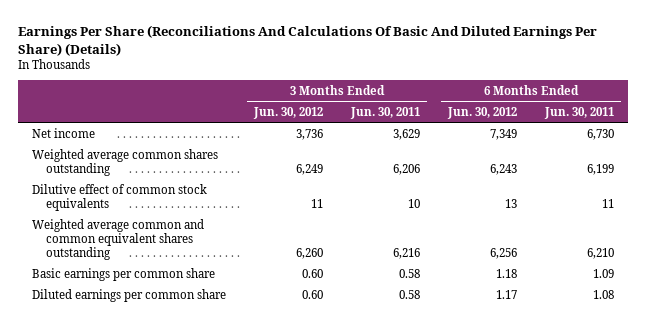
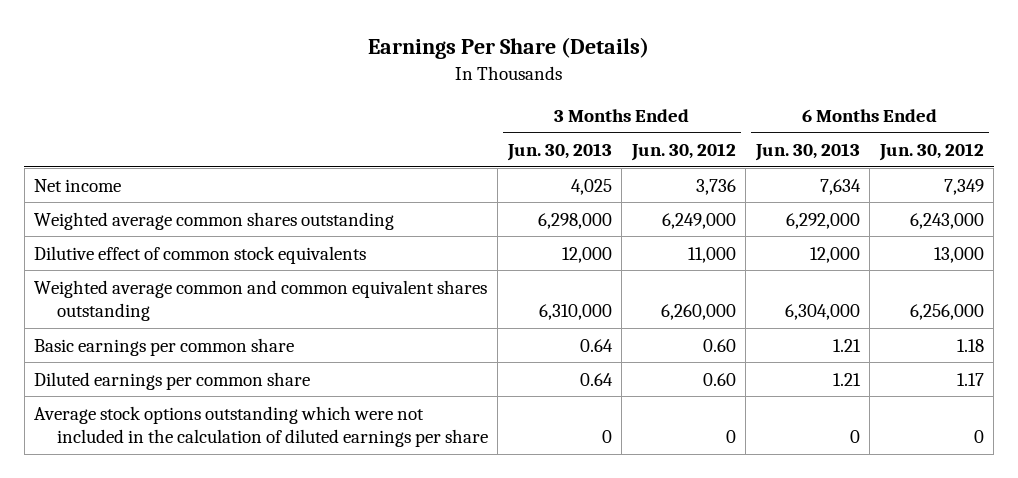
- Earnings Per Share (Reconciliations And Calculations Of Basic And Diluted Earnings Per Share) (Details)
+ Earnings Per Share (Details)
- | 3 Months Ended Jun. 30, 2012 | 3 Months Ended Jun. 30, 2011 | 6 Months Ended Jun. 30, 2012 | 6 Months Ended Jun. 30, 2011
+ | 3 Months Ended Jun. 30, 2013 | 3 Months Ended Jun. 30, 2012 | 6 Months Ended Jun. 30, 2013 | 6 Months Ended Jun. 30, 2012
- Weighted average common shares outstanding | 6,249 | 6,206 | 6,243 | 6,199
- Dilutive effect of common stock equivalents | 11 | 10 | 13 | 11
- Weighted average common and common equivalent shares outstanding | 6,260 | 6,216 | 6,256 | 6,210
+ Weighted average common shares outstanding | 6,298,000 | 6,249,000 | 6,292,000 | 6,243,000
+ Dilutive effect of common stock equivalents | 12,000 | 11,000 | 12,000 | 13,000
+ Weighted average common and common equivalent shares outstanding | 6,310,000 | 6,260,000 | 6,304,000 | 6,256,000
+ Average stock options outstanding which were not included in the calculation of diluted earnings per share | 0 | 0 | 0 | 0

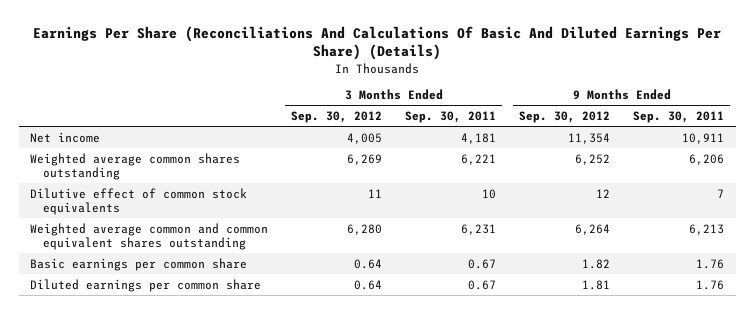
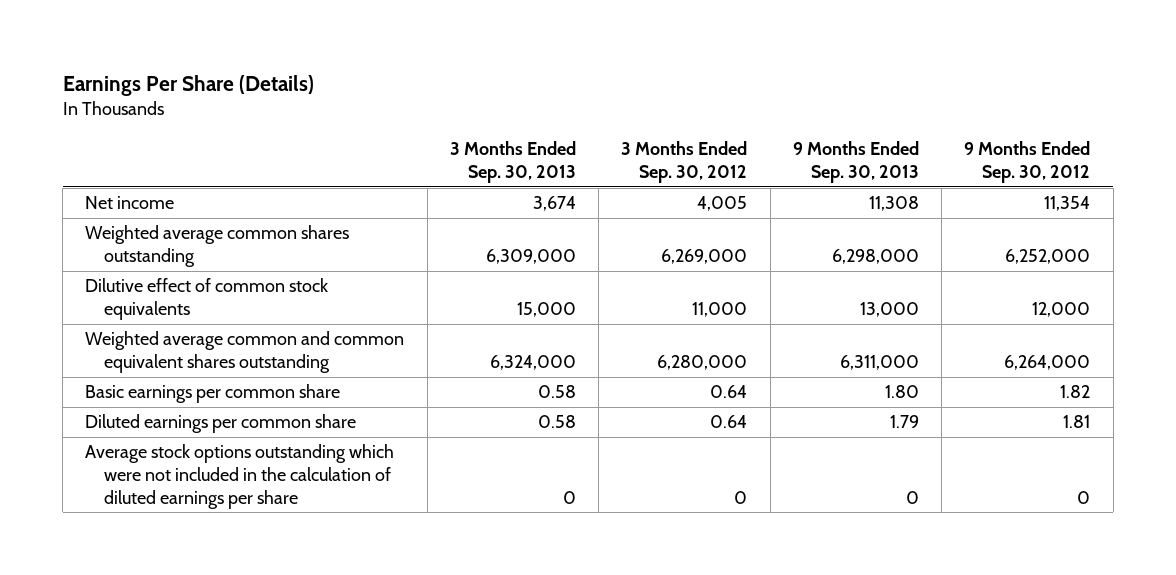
- Earnings Per Share (Reconciliations And Calculations Of Basic And Diluted Earnings Per Share) (Details)
+ Earnings Per Share (Details)
- | 3 Months Ended Sep. 30, 2012 | 3 Months Ended Sep. 30, 2011 | 9 Months Ended Sep. 30, 2012 | 9 Months Ended Sep. 30, 2011
+ | 3 Months Ended Sep. 30, 2013 | 3 Months Ended Sep. 30, 2012 | 9 Months Ended Sep. 30, 2013 | 9 Months Ended Sep. 30, 2012
- Weighted average common shares outstanding | 6,269 | 6,221 | 6,252 | 6,206
- Dilutive effect of common stock equivalents | 11 | 10 | 12 | 7
- Weighted average common and common equivalent shares outstanding | 6,280 | 6,231 | 6,264 | 6,213
+ Weighted average common shares outstanding | 6,309,000 | 6,269,000 | 6,298,000 | 6,252,000
+ Dilutive effect of common stock equivalents | 15,000 | 11,000 | 13,000 | 12,000
+ Weighted average common and common equivalent shares outstanding | 6,324,000 | 6,280,000 | 6,311,000 | 6,264,000
+ Average stock options outstanding which were not included in the calculation of diluted earnings per share | 0 | 0 | 0 | 0

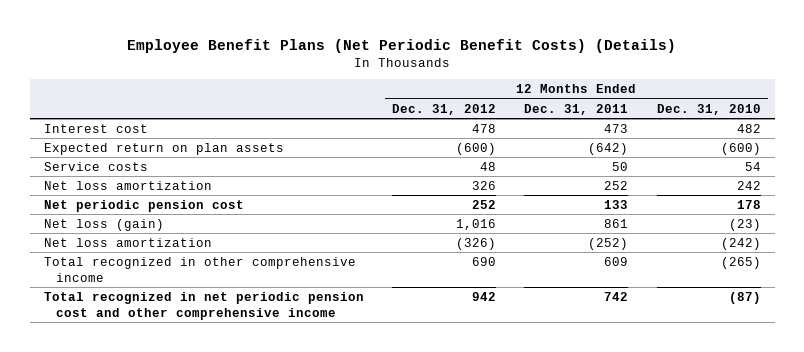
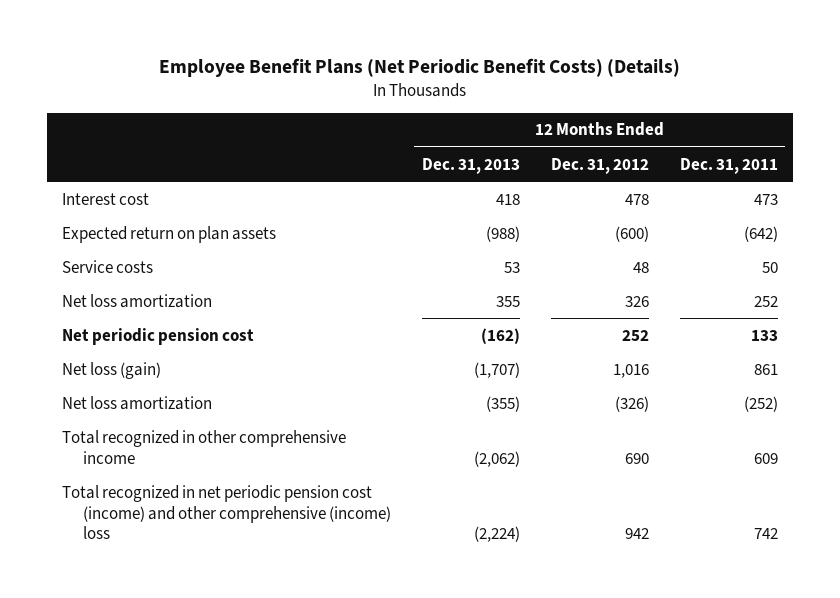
- | 12 Months Ended Dec. 31, 2012 | 12 Months Ended Dec. 31, 2011 | 12 Months Ended Dec. 31, 2010
+ | 12 Months Ended Dec. 31, 2013 | 12 Months Ended Dec. 31, 2012 | 12 Months Ended Dec. 31, 2011
- Total recognized in net periodic pension cost and other comprehensive income | 942 | 742 | (87)
+ Total recognized in net periodic pension cost (income) and other comprehensive (income) loss | (2,224) | 942 | 742

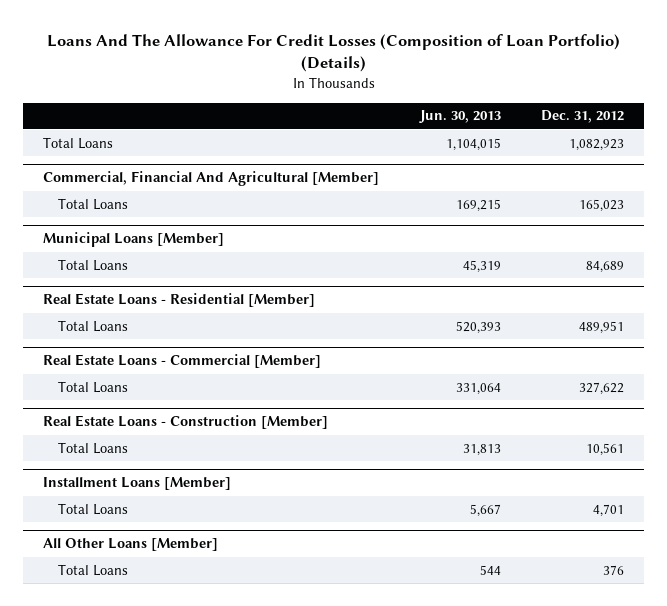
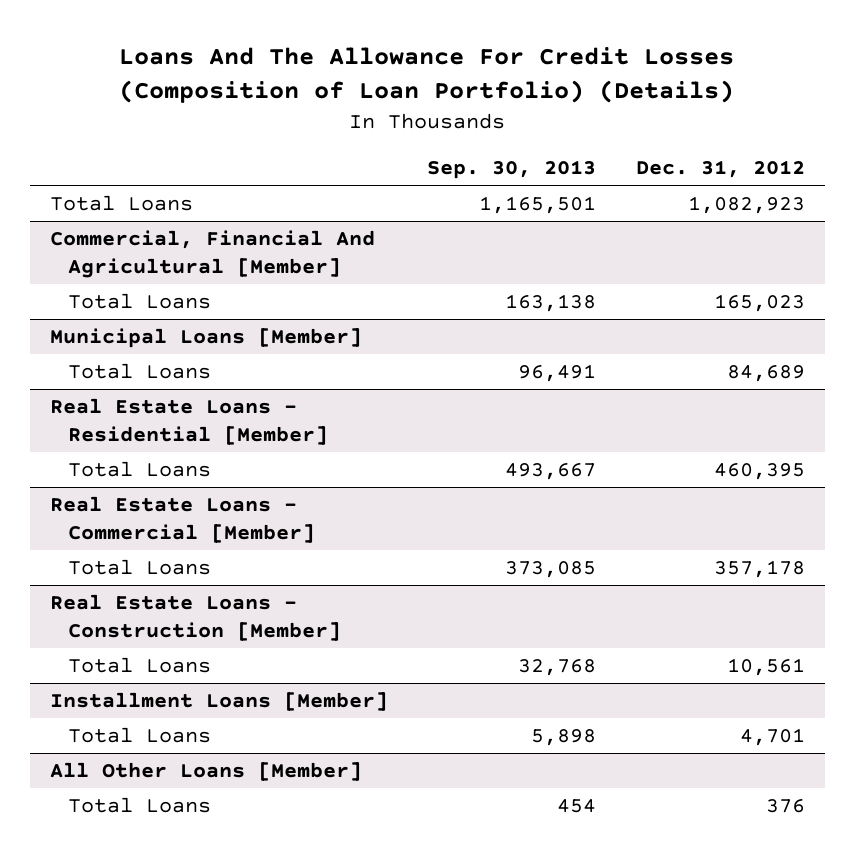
- | Jun. 30, 2013 | Dec. 31, 2012
+ | Sep. 30, 2013 | Dec. 31, 2012
@ Real Estate Loans - Residential [Member]
- Total Loans | 520,393 | 489,951
+ Total Loans | 493,667 | 460,395
@ Real Estate Loans - Commercial [Member]
- Total Loans | 331,064 | 327,622
+ Total Loans | 373,085 | 357,178

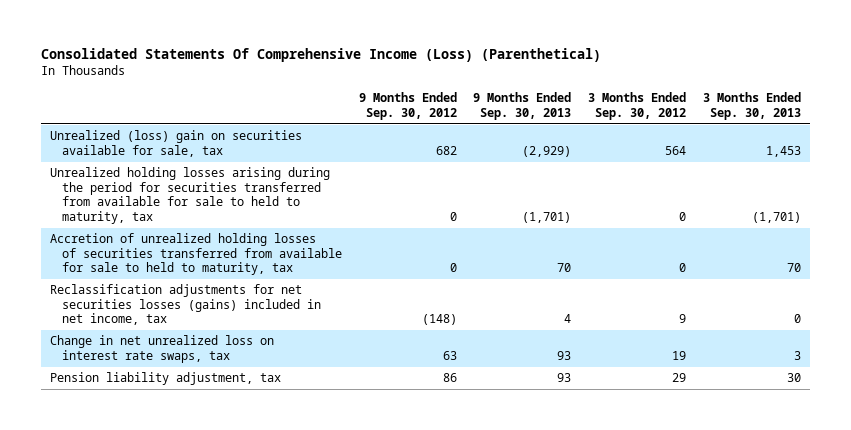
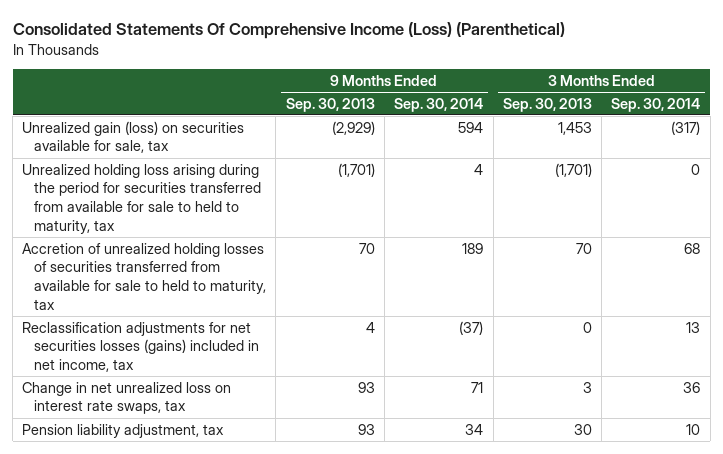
- | 9 Months Ended Sep. 30, 2012 | 9 Months Ended Sep. 30, 2013 | 3 Months Ended Sep. 30, 2012 | 3 Months Ended Sep. 30, 2013
+ | 9 Months Ended Sep. 30, 2013 | 9 Months Ended Sep. 30, 2014 | 3 Months Ended Sep. 30, 2013 | 3 Months Ended Sep. 30, 2014
- Unrealized (loss) gain on securities available for sale, tax | 682 | (2,929) | 564 | 1,453
- Unrealized holding losses arising during the period for securities transferred from available for sale to held to maturity, tax | 0 | (1,701) | 0 | (1,701)
+ Unrealized gain (loss) on securities available for sale, tax | (2,929) | 594 | 1,453 | (317)
+ Unrealized holding loss arising during the period for securities transferred from available for sale to held to maturity, tax | (1,701) | 4 | (1,701) | 0

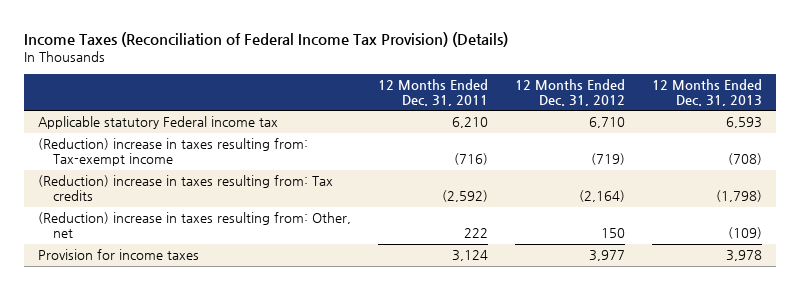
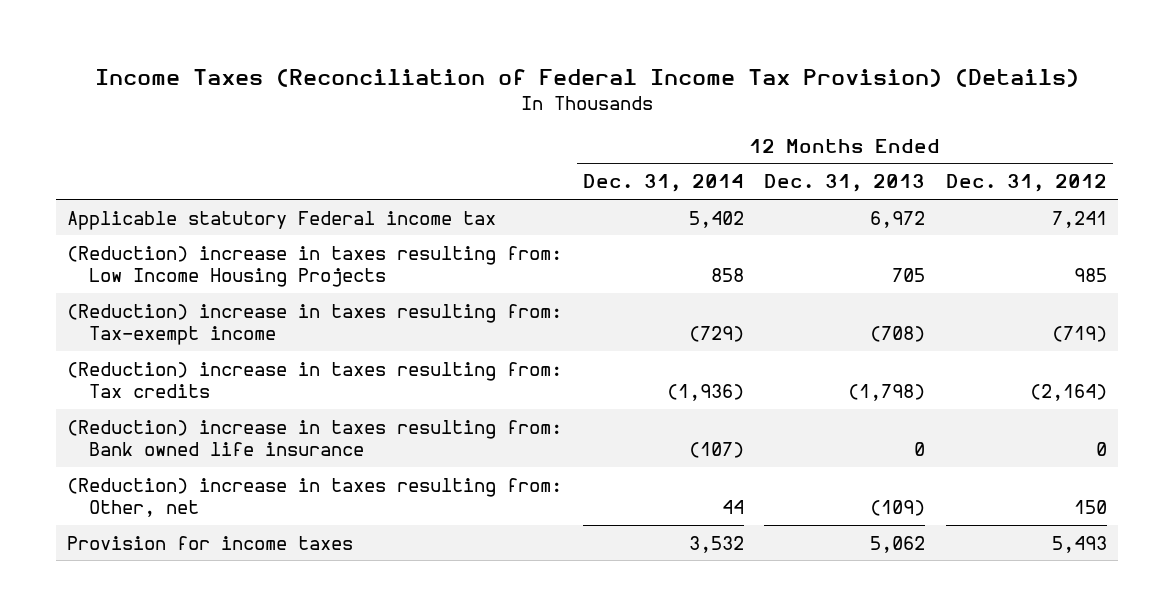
- | 12 Months Ended Dec. 31, 2011 | 12 Months Ended Dec. 31, 2012 | 12 Months Ended Dec. 31, 2013
+ | 12 Months Ended Dec. 31, 2014 | 12 Months Ended Dec. 31, 2013 | 12 Months Ended Dec. 31, 2012
- Applicable statutory Federal income tax | 6,210 | 6,710 | 6,593
+ Applicable statutory Federal income tax | 5,402 | 6,972 | 7,241
+ (Reduction) increase in taxes resulting from: Low Income Housing Projects | 858 | 705 | 985
+ (Reduction) increase in taxes resulting from: Bank owned life insurance | (107) | 0 | 0
- Provision for income taxes | 3,124 | 3,977 | 3,978
+ Provision for income taxes | 3,532 | 5,062 | 5,493

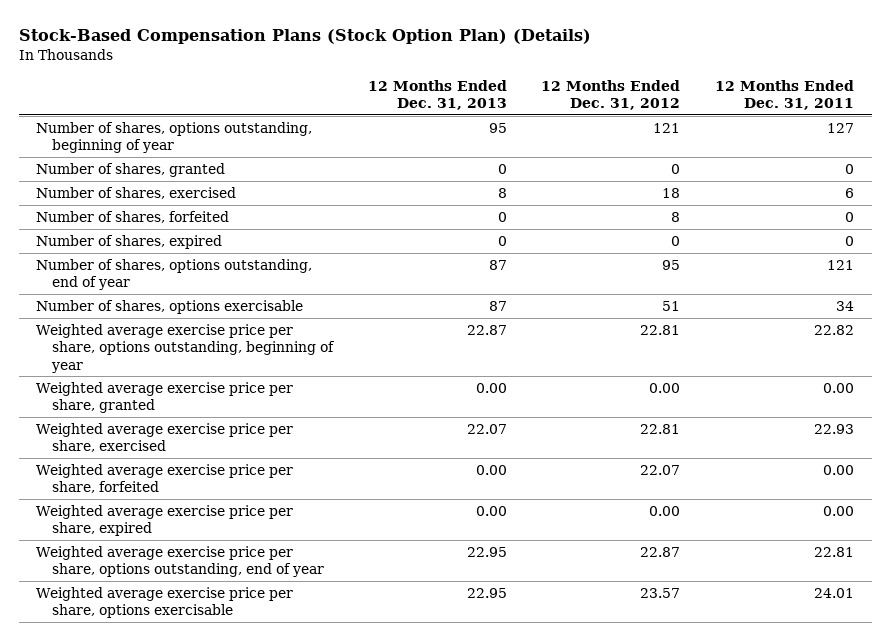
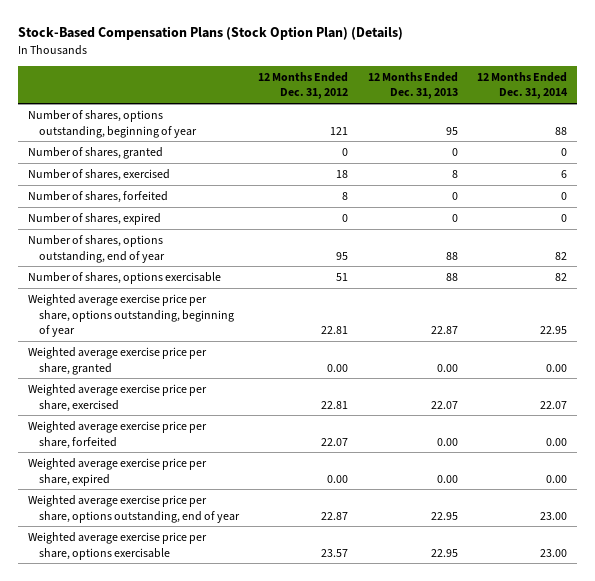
- | 12 Months Ended Dec. 31, 2013 | 12 Months Ended Dec. 31, 2012 | 12 Months Ended Dec. 31, 2011
+ | 12 Months Ended Dec. 31, 2012 | 12 Months Ended Dec. 31, 2013 | 12 Months Ended Dec. 31, 2014
- Number of shares, options outstanding, end of year | 87 | 95 | 121
- Number of shares, options exercisable | 87 | 51 | 34
+ Number of shares, options outstanding, end of year | 95 | 88 | 82
+ Number of shares, options exercisable | 51 | 88 | 82

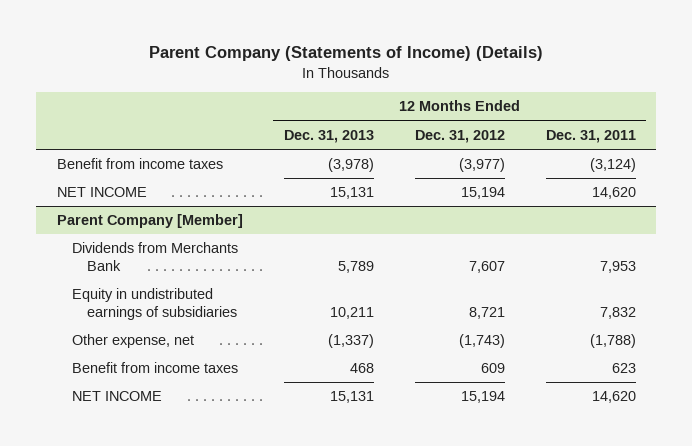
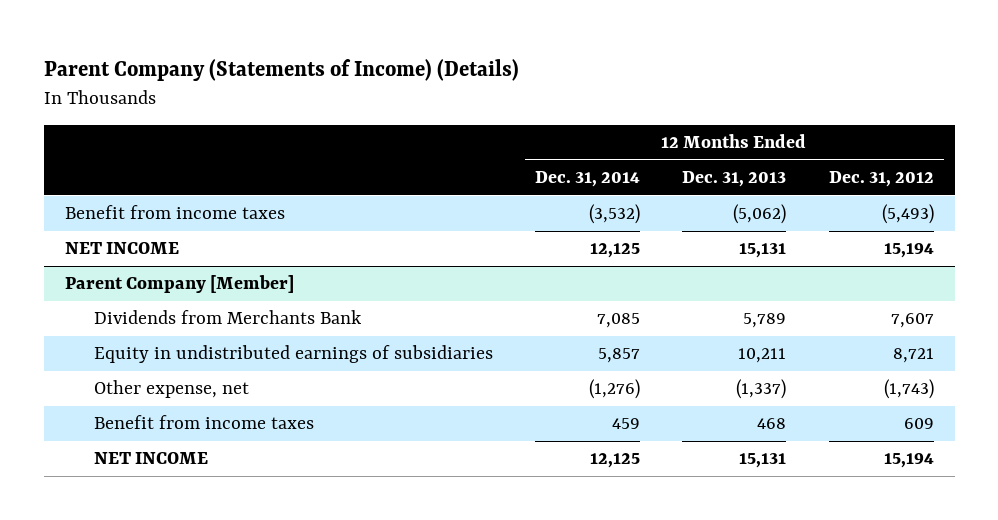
- | 12 Months Ended Dec. 31, 2013 | 12 Months Ended Dec. 31, 2012 | 12 Months Ended Dec. 31, 2011
+ | 12 Months Ended Dec. 31, 2014 | 12 Months Ended Dec. 31, 2013 | 12 Months Ended Dec. 31, 2012
- Benefit from income taxes | (3,978) | (3,977) | (3,124)
+ Benefit from income taxes | (3,532) | (5,062) | (5,493)

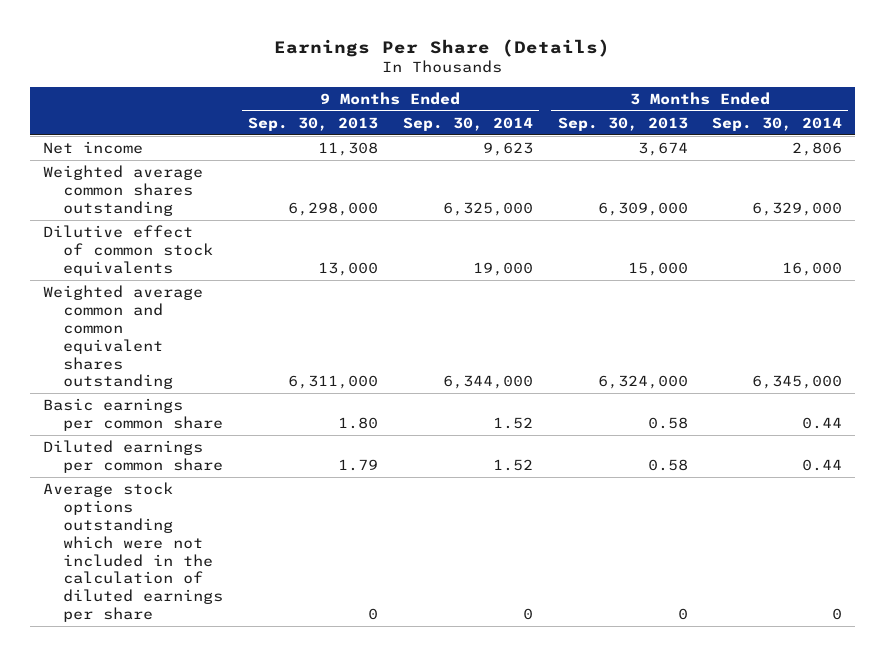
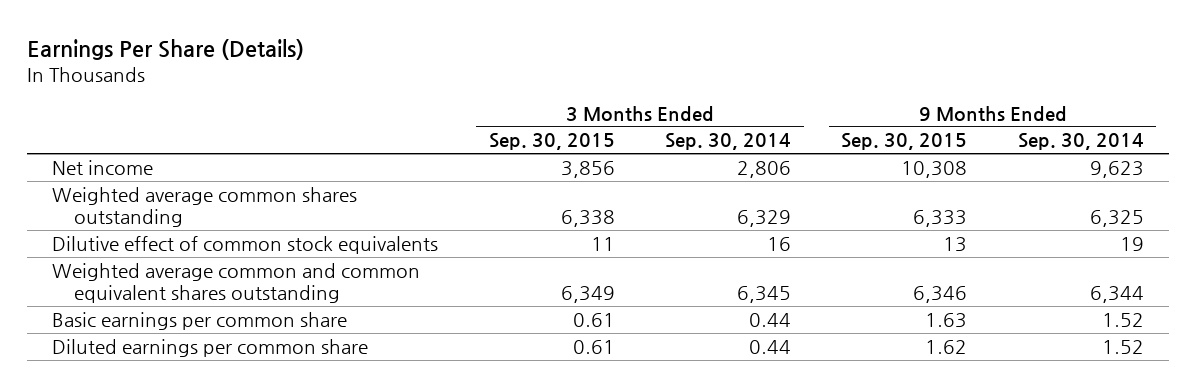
- | 9 Months Ended Sep. 30, 2013 | 9 Months Ended Sep. 30, 2014 | 3 Months Ended Sep. 30, 2013 | 3 Months Ended Sep. 30, 2014
+ | 3 Months Ended Sep. 30, 2015 | 3 Months Ended Sep. 30, 2014 | 9 Months Ended Sep. 30, 2015 | 9 Months Ended Sep. 30, 2014
- Weighted average common shares outstanding | 6,298,000 | 6,325,000 | 6,309,000 | 6,329,000
- Dilutive effect of common stock equivalents | 13,000 | 19,000 | 15,000 | 16,000
- Weighted average common and common equivalent shares outstanding | 6,311,000 | 6,344,000 | 6,324,000 | 6,345,000
+ Weighted average common shares outstanding | 6,338 | 6,329 | 6,333 | 6,325
+ Dilutive effect of common stock equivalents | 11 | 16 | 13 | 19
+ Weighted average common and common equivalent shares outstanding | 6,349 | 6,345 | 6,346 | 6,344
- Average stock options outstanding which were not included in the calculation of diluted earnings per share | 0 | 0 | 0 | 0

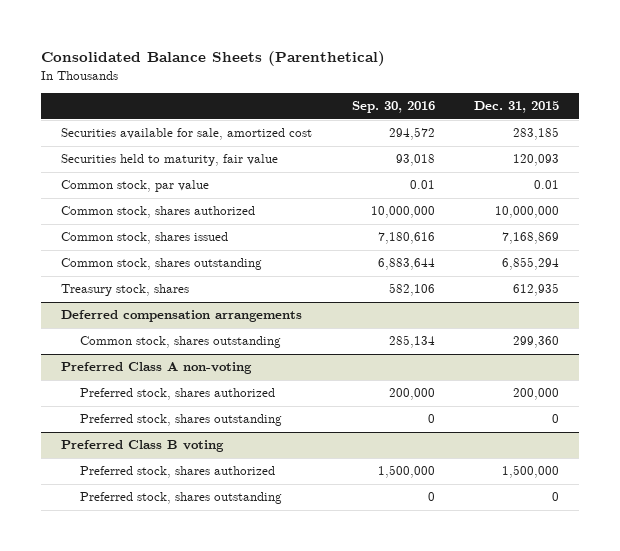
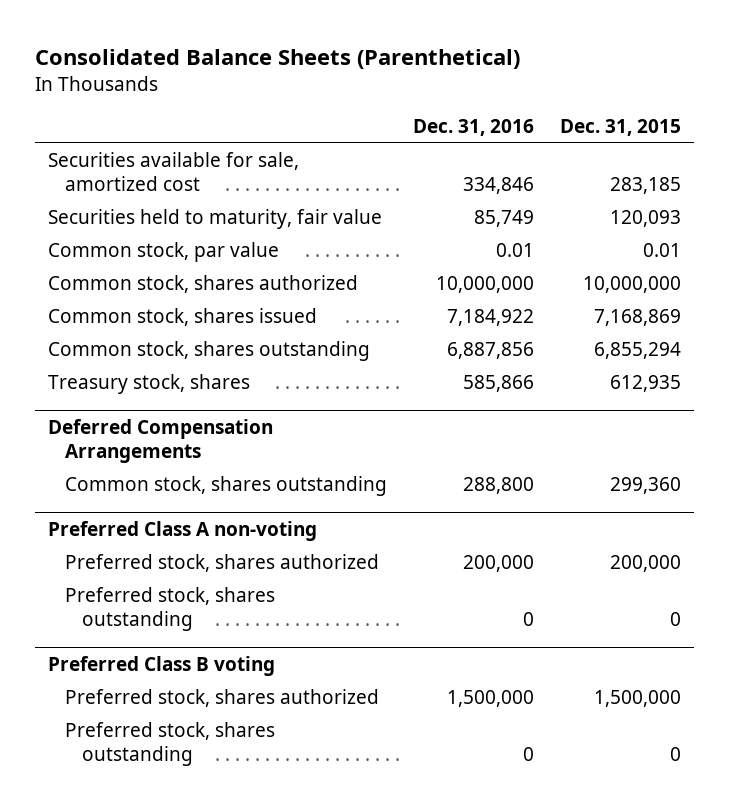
- | Sep. 30, 2016 | Dec. 31, 2015
+ | Dec. 31, 2016 | Dec. 31, 2015
- Deferred compensation arrangements
+ Deferred Compensation Arrangements

